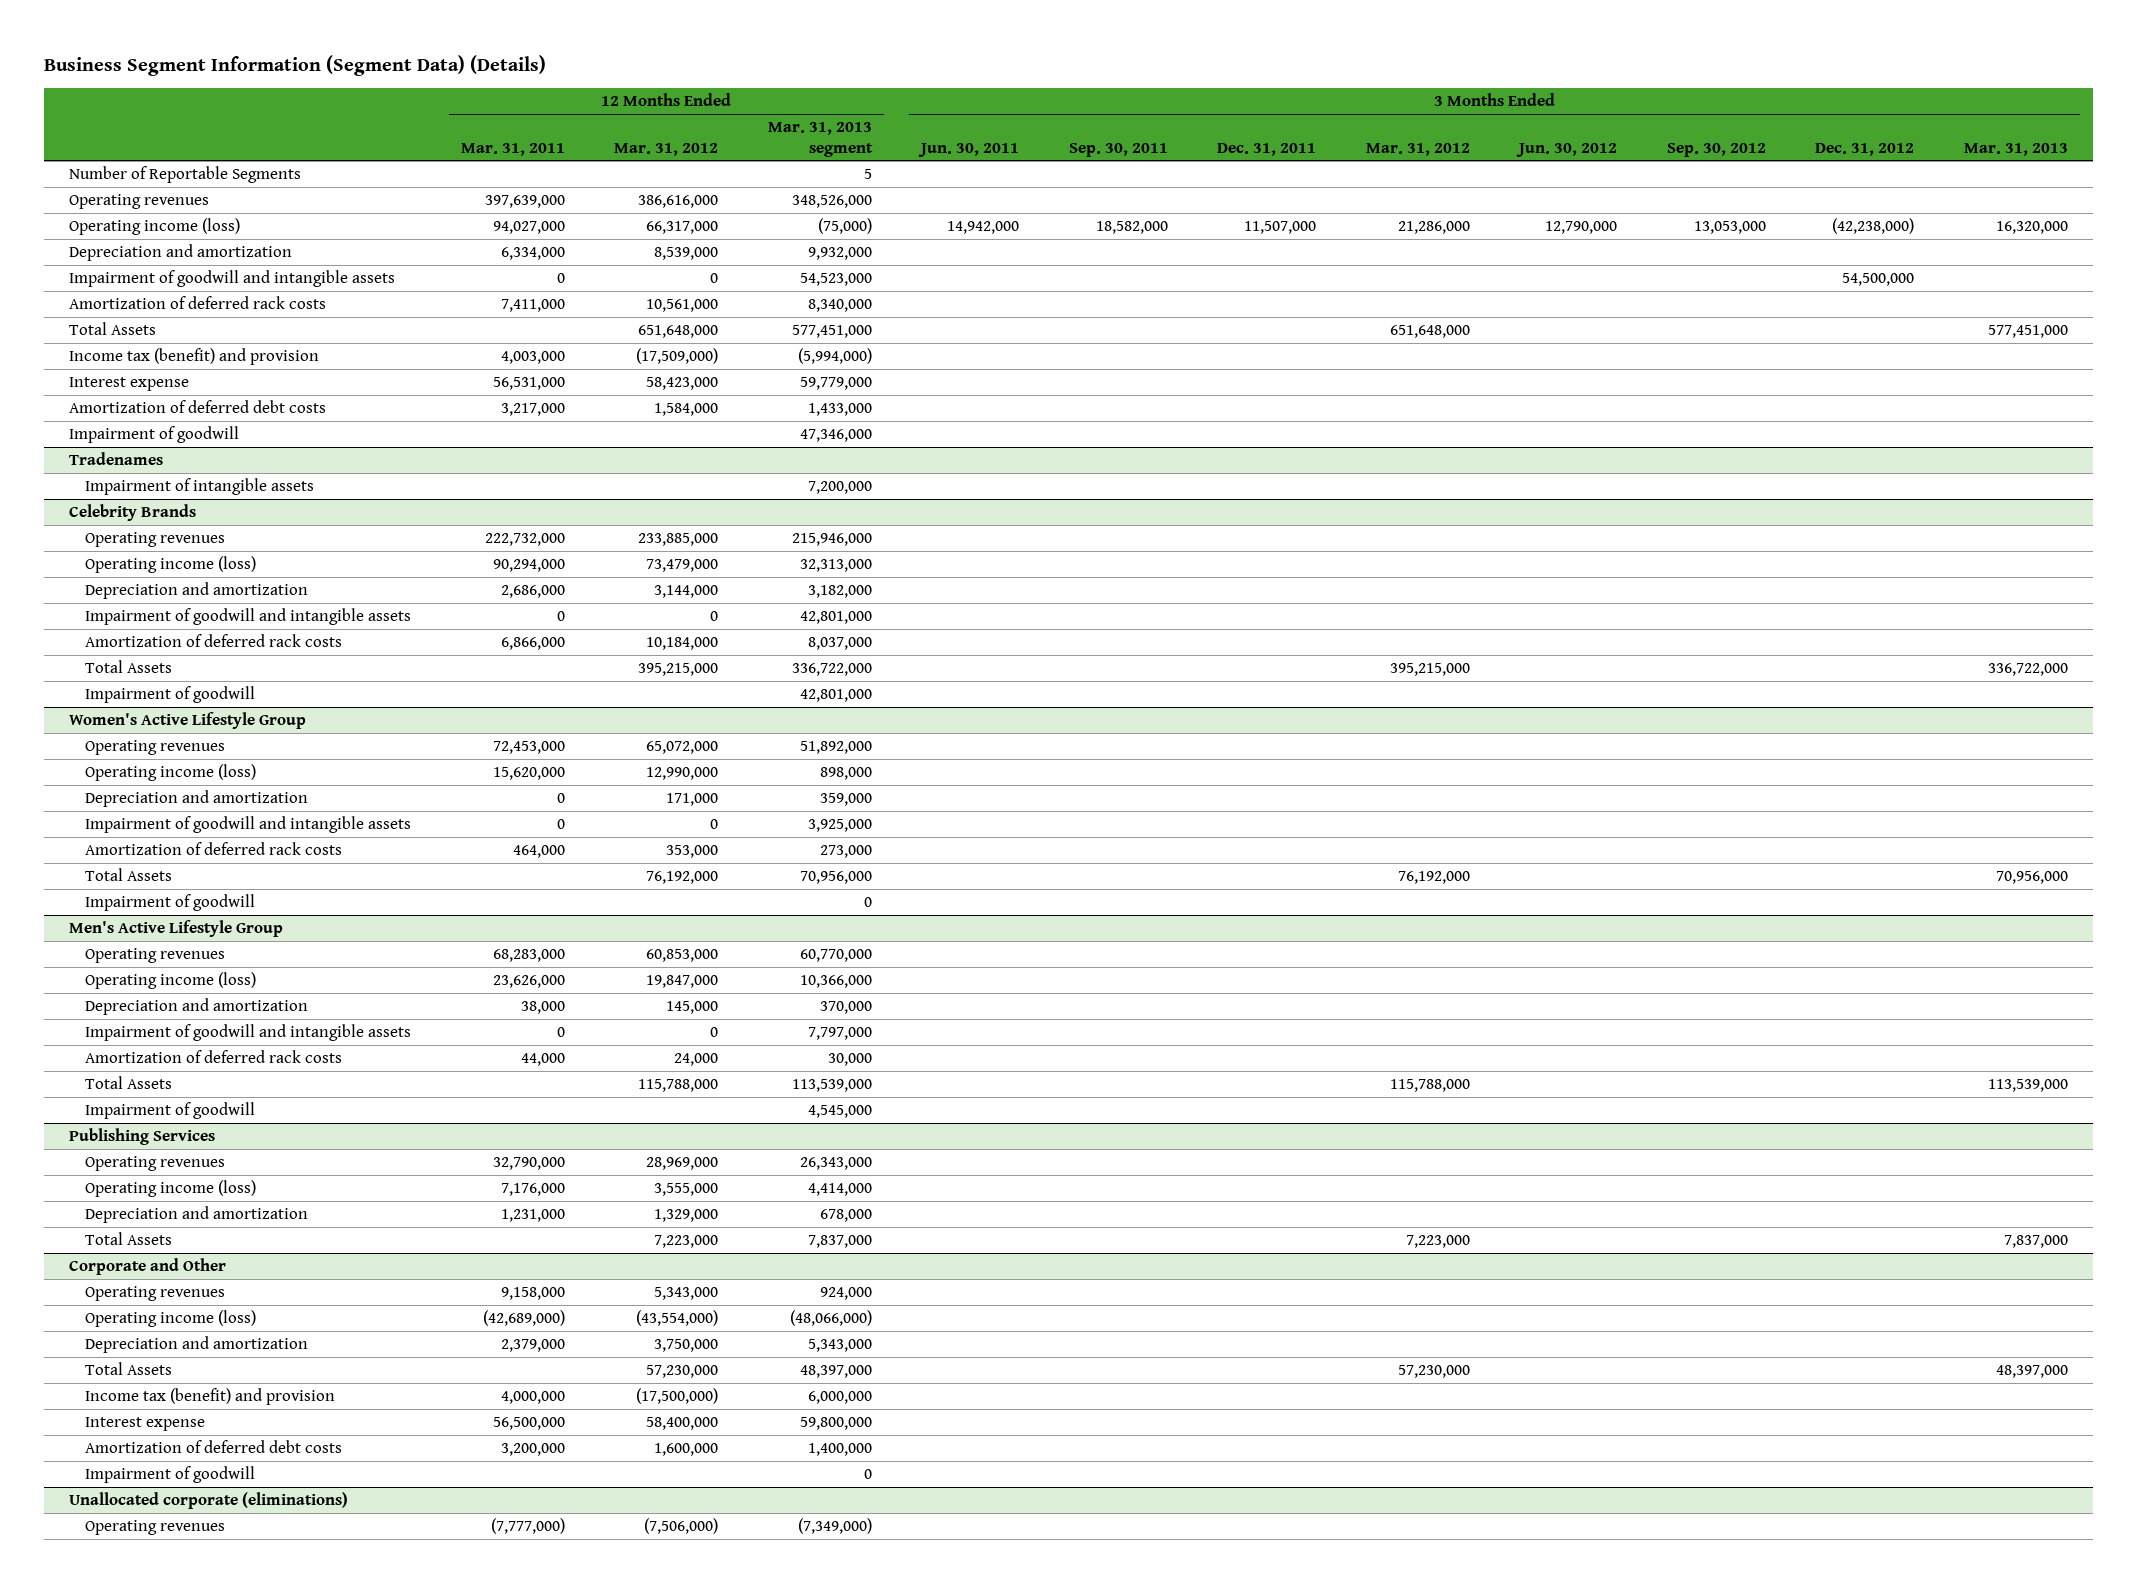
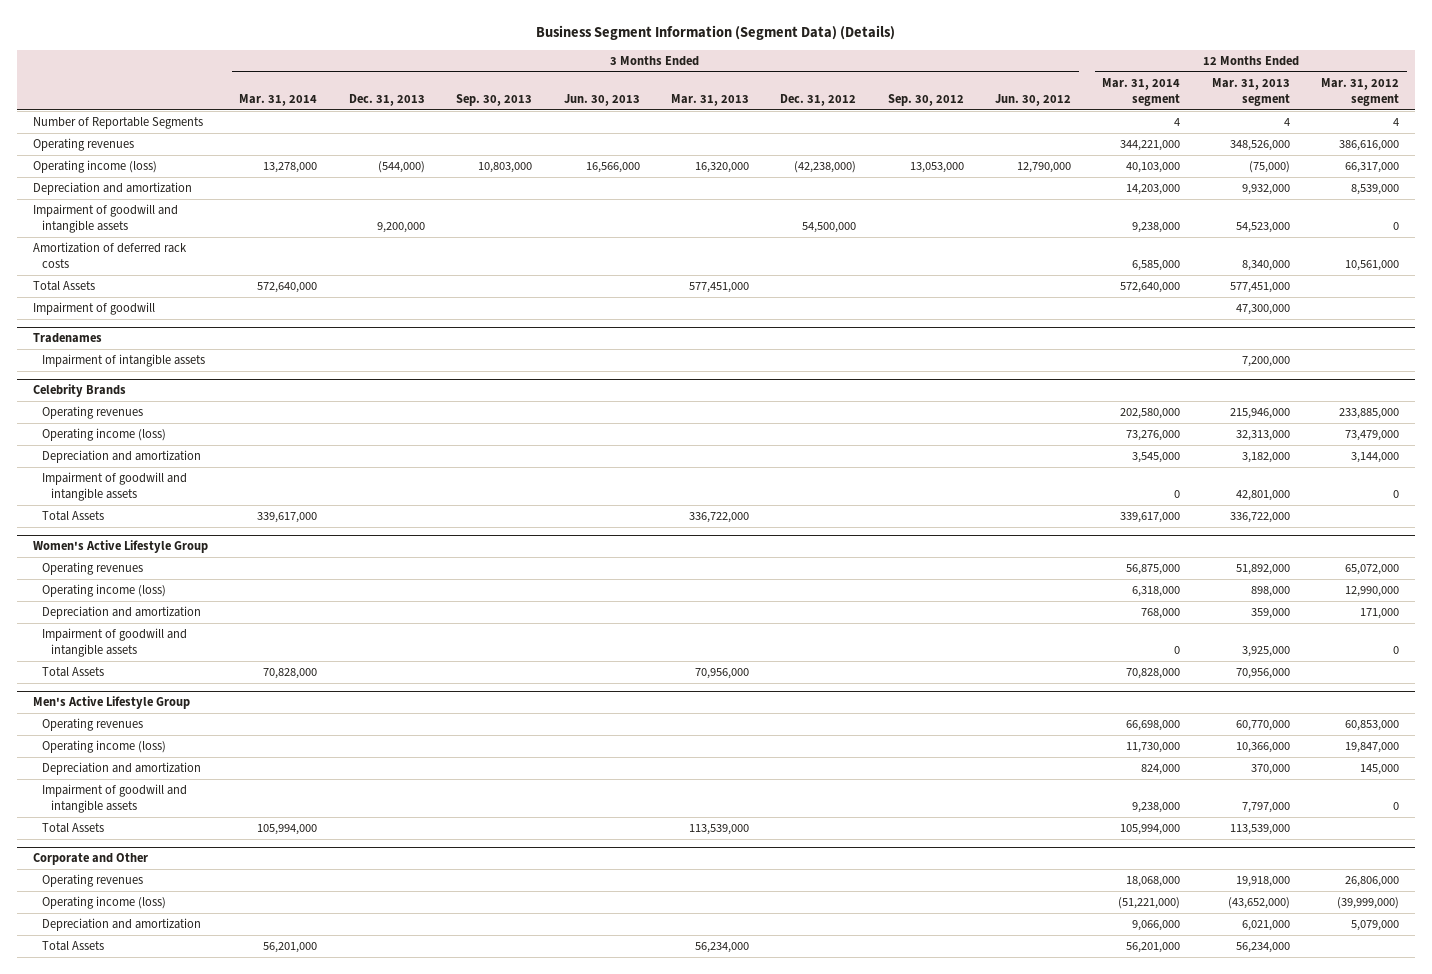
- | 12 Months Ended Mar. 31, 2011 | 12 Months Ended Mar. 31, 2012 | 12 Months Ended Mar. 31, 2013 segment | 3 Months Ended Jun. 30, 2011 | 3 Months Ended Sep. 30, 2011 | 3 Months Ended Dec. 31, 2011 | 3 Months Ended Mar. 31, 2012 | 3 Months Ended Jun. 30, 2012 | 3 Months Ended Sep. 30, 2012 | 3 Months Ended Dec. 31, 2012 | 3 Months Ended Mar. 31, 2013
+ | 3 Months Ended Mar. 31, 2014 | 3 Months Ended Dec. 31, 2013 | 3 Months Ended Sep. 30, 2013 | 3 Months Ended Jun. 30, 2013 | 3 Months Ended Mar. 31, 2013 | 3 Months Ended Dec. 31, 2012 | 3 Months Ended Sep. 30, 2012 | 3 Months Ended Jun. 30, 2012 | 12 Months Ended Mar. 31, 2014 segment | 12 Months Ended Mar. 31, 2013 segment | 12 Months Ended Mar. 31, 2012 segment
- Number of Reportable Segments | | | 5 | | | | | | | |
+ Number of Reportable Segments | | | | | | | | | 4 | 4 | 4
- Income tax (benefit) and provision | 4,003,000 | (17,509,000) | (5,994,000) | | | | | | | |
- Interest expense | 56,531,000 | 58,423,000 | 59,779,000 | | | | | | | |
- Amortization of deferred debt costs | 3,217,000 | 1,584,000 | 1,433,000 | | | | | | | |
- Impairment of goodwill | | | 47,346,000 | | | | | | | |
+ Impairment of goodwill | | | | | | | | | | 47,300,000 |
@ Celebrity Brands
- Amortization of deferred rack costs | 6,866,000 | 10,184,000 | 8,037,000 | | | | | | | |
- Impairment of goodwill | | | 42,801,000 | | | | | | | |
@ Women's Active Lifestyle Group
- Amortization of deferred rack costs | 464,000 | 353,000 | 273,000 | | | | | | | |
- Impairment of goodwill | | | 0 | | | | | | | |
@ Men's Active Lifestyle Group
- Amortization of deferred rack costs | 44,000 | 24,000 | 30,000 | | | | | | | |
- Impairment of goodwill | | | 4,545,000 | | | | | | | |
- Publishing Services
- Operating revenues | 32,790,000 | 28,969,000 | 26,343,000 | | | | | | | |
- Operating income (loss) | 7,176,000 | 3,555,000 | 4,414,000 | | | | | | | |
- Depreciation and amortization | 1,231,000 | 1,329,000 | 678,000 | | | | | | | |
- Total Assets | | 7,223,000 | 7,837,000 | | | | 7,223,000 | | | | 7,837,000
@ Corporate and Other
- Operating revenues | 9,158,000 | 5,343,000 | 924,000 | | | | | | | |
- Operating income (loss) | (42,689,000) | (43,554,000) | (48,066,000) | | | | | | | |
- Depreciation and amortization | 2,379,000 | 3,750,000 | 5,343,000 | | | | | | | |
- Total Assets | | 57,230,000 | 48,397,000 | | | | 57,230,000 | | | | 48,397,000
- Income tax (benefit) and provision | 4,000,000 | (17,500,000) | 6,000,000 | | | | | | | |
- Interest expense | 56,500,000 | 58,400,000 | 59,800,000 | | | | | | | |
- Amortization of deferred debt costs | 3,200,000 | 1,600,000 | 1,400,000 | | | | | | | |
- Impairment of goodwill | | | 0 | | | | | | | |
- Unallocated corporate (eliminations)
- Operating revenues | (7,777,000) | (7,506,000) | (7,349,000) | | | | | | | |
@ Corporate and Other
+ Operating revenues | | | | | | | | | 18,068,000 | 19,918,000 | 26,806,000
+ Operating income (loss) | | | | | | | | | (51,221,000) | (43,652,000) | (39,999,000)
+ Depreciation and amortization | | | | | | | | | 9,066,000 | 6,021,000 | 5,079,000
+ Total Assets | 56,201,000 | | | | 56,234,000 | | | | 56,201,000 | 56,234,000 |

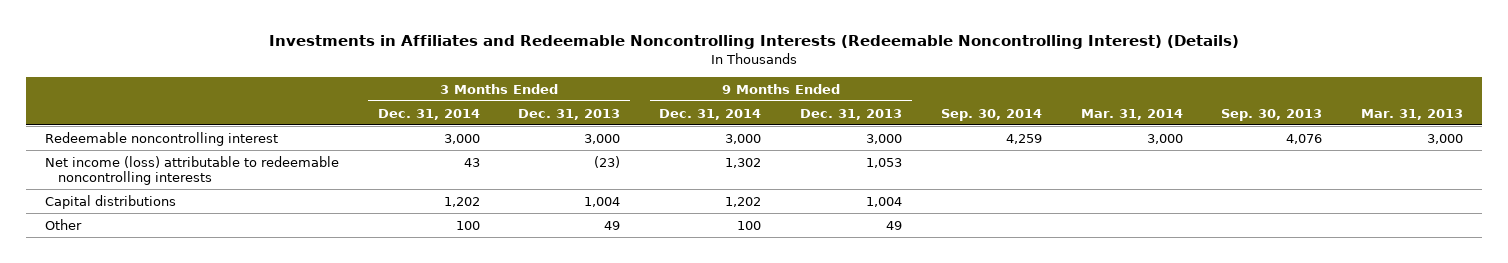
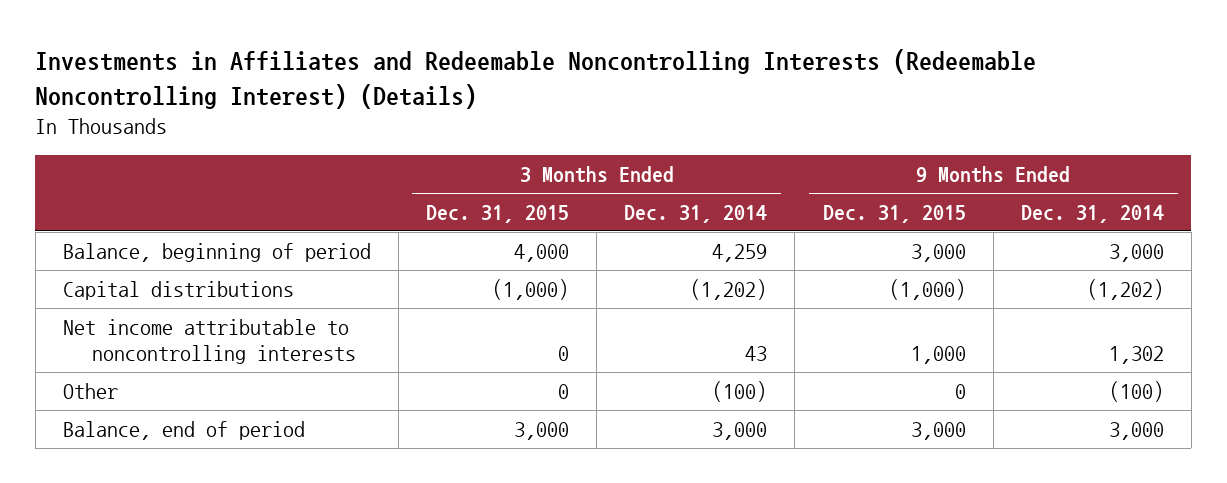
- | 3 Months Ended Dec. 31, 2014 | 3 Months Ended Dec. 31, 2013 | 9 Months Ended Dec. 31, 2014 | 9 Months Ended Dec. 31, 2013 | Sep. 30, 2014 | Mar. 31, 2014 | Sep. 30, 2013 | Mar. 31, 2013
+ | 3 Months Ended Dec. 31, 2015 | 3 Months Ended Dec. 31, 2014 | 9 Months Ended Dec. 31, 2015 | 9 Months Ended Dec. 31, 2014
- Redeemable noncontrolling interest | 3,000 | 3,000 | 3,000 | 3,000 | 4,259 | 3,000 | 4,076 | 3,000
- Net income (loss) attributable to redeemable noncontrolling interests | 43 | (23) | 1,302 | 1,053 | | | |
- Capital distributions | 1,202 | 1,004 | 1,202 | 1,004 | | | |
- Other | 100 | 49 | 100 | 49 | | | |
+ Balance, beginning of period | 4,000 | 4,259 | 3,000 | 3,000
+ Capital distributions | (1,000) | (1,202) | (1,000) | (1,202)
+ Net income attributable to noncontrolling interests | 0 | 43 | 1,000 | 1,302
+ Other | 0 | (100) | 0 | (100)
+ Balance, end of period | 3,000 | 3,000 | 3,000 | 3,000

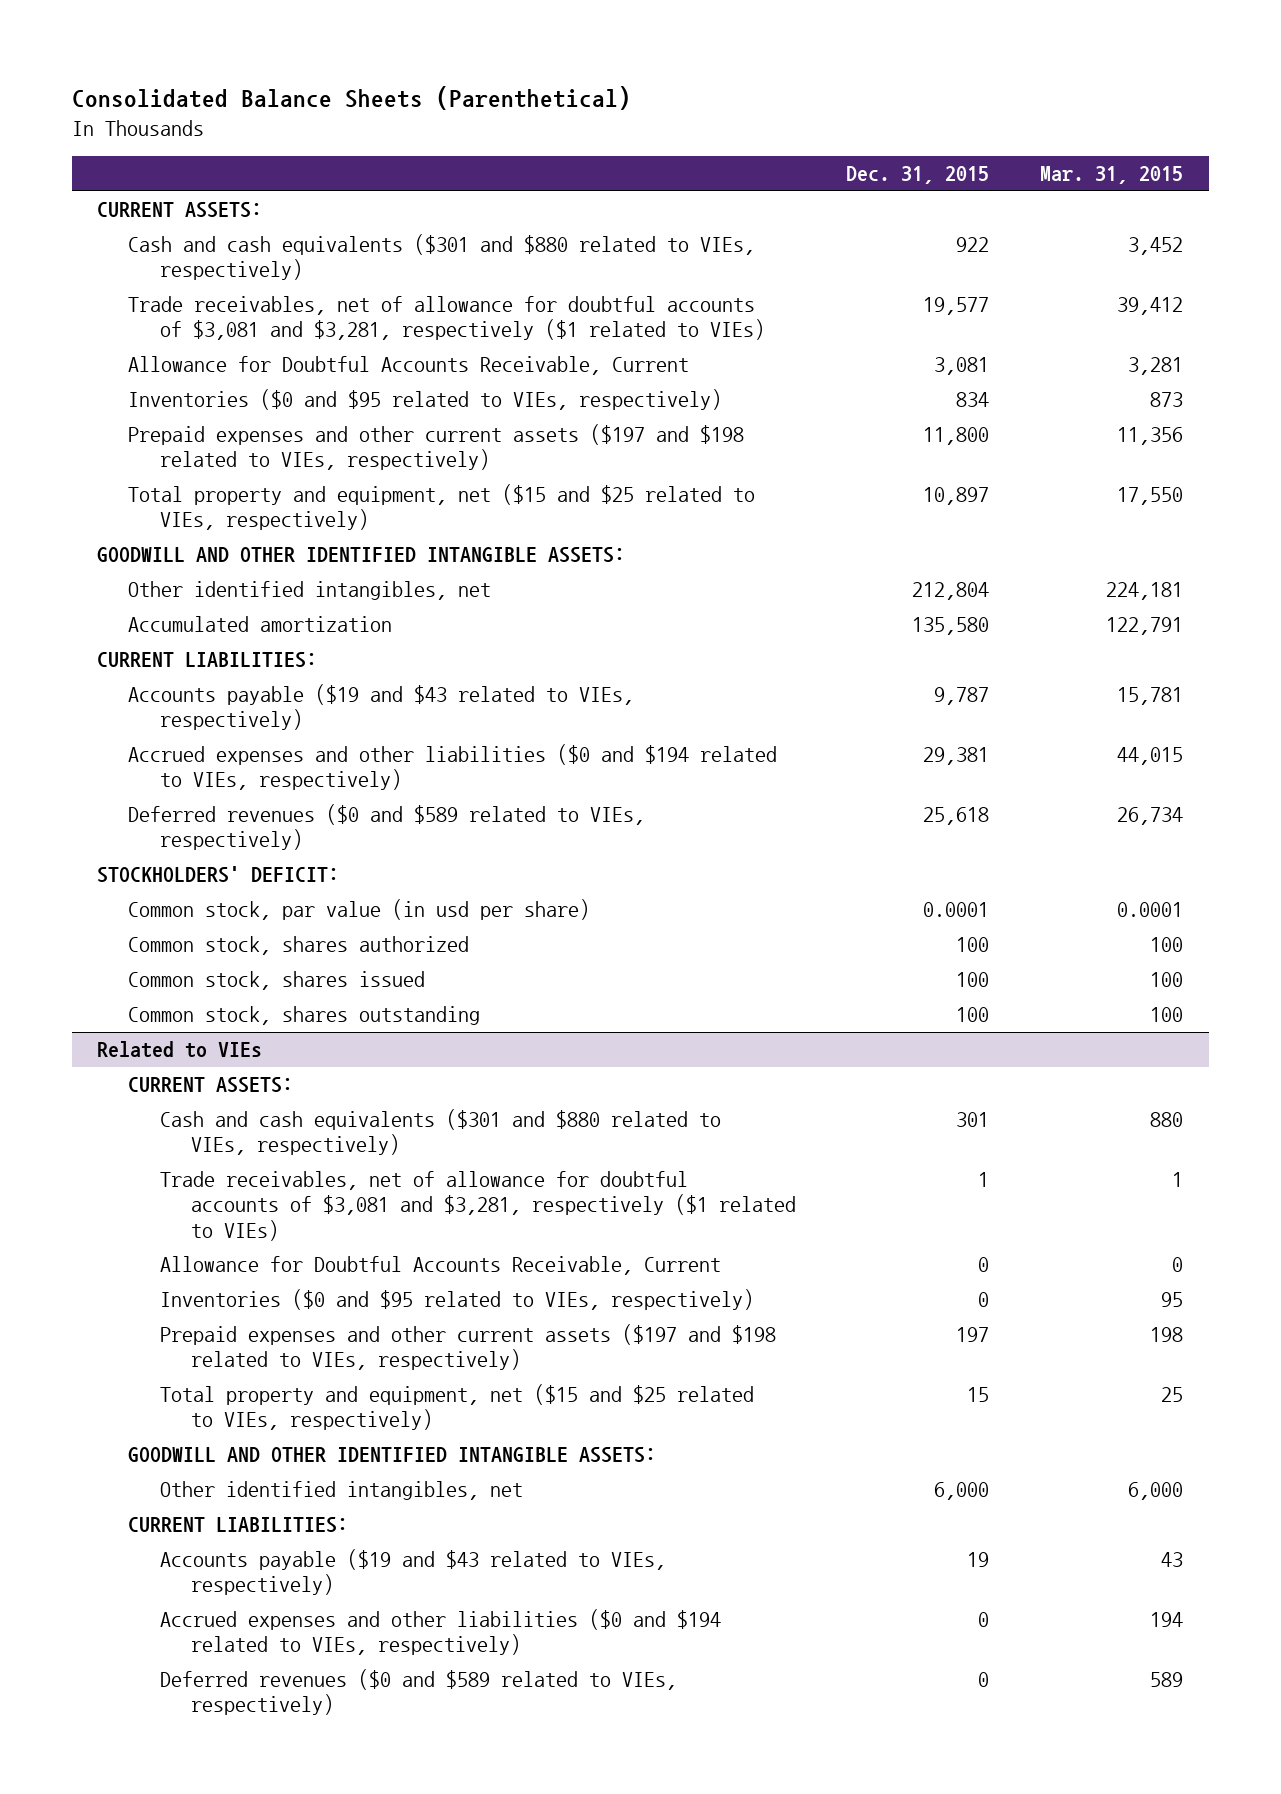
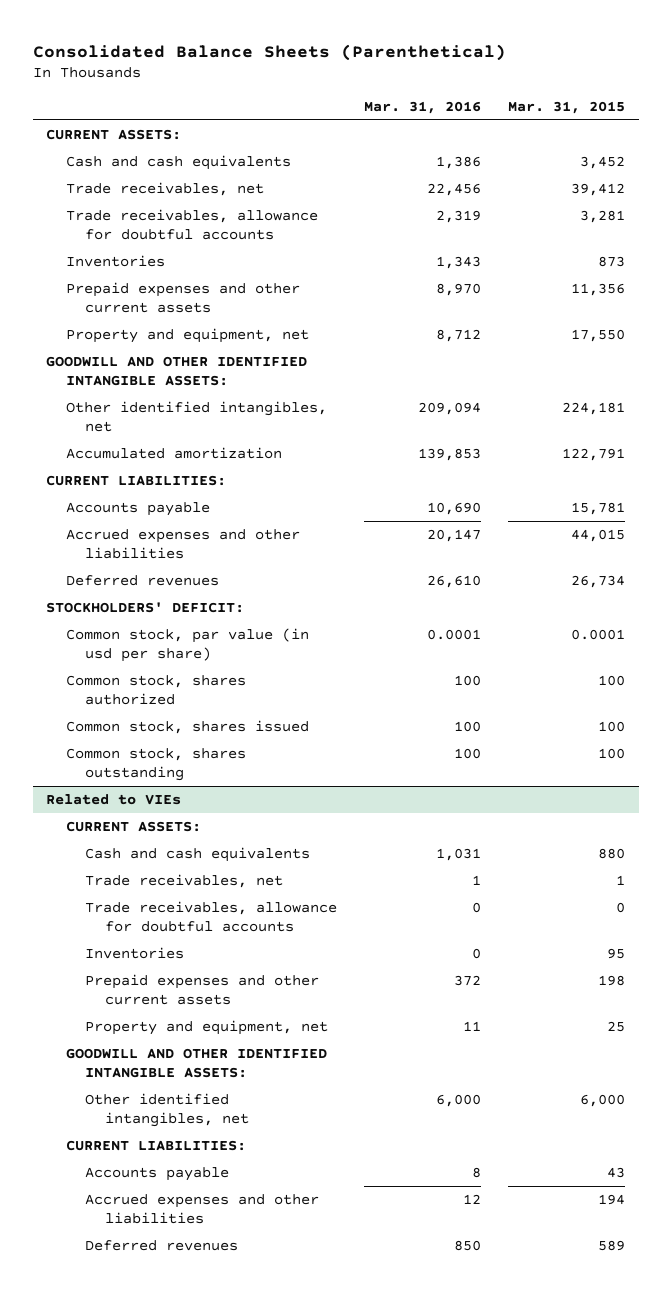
- | Dec. 31, 2015 | Mar. 31, 2015
+ | Mar. 31, 2016 | Mar. 31, 2015
- Cash and cash equivalents ($301 and $880 related to VIEs, respectively) | 922 | 3,452
- Trade receivables, net of allowance for doubtful accounts of $3,081 and $3,281, respectively ($1 related to VIEs) | 19,577 | 39,412
- Allowance for Doubtful Accounts Receivable, Current | 3,081 | 3,281
- Inventories ($0 and $95 related to VIEs, respectively) | 834 | 873
- Prepaid expenses and other current assets ($197 and $198 related to VIEs, respectively) | 11,800 | 11,356
- Total property and equipment, net ($15 and $25 related to VIEs, respectively) | 10,897 | 17,550
+ Cash and cash equivalents | 1,386 | 3,452
+ Trade receivables, net | 22,456 | 39,412
+ Trade receivables, allowance for doubtful accounts | 2,319 | 3,281
+ Inventories | 1,343 | 873
+ Prepaid expenses and other current assets | 8,970 | 11,356
+ Property and equipment, net | 8,712 | 17,550
- Accounts payable ($19 and $43 related to VIEs, respectively) | 9,787 | 15,781
- Accrued expenses and other liabilities ($0 and $194 related to VIEs, respectively) | 29,381 | 44,015
- Deferred revenues ($0 and $589 related to VIEs, respectively) | 25,618 | 26,734
+ Accounts payable | 10,690 | 15,781
+ Accrued expenses and other liabilities | 20,147 | 44,015
+ Deferred revenues | 26,610 | 26,734
@ Related to VIEs
- Cash and cash equivalents ($301 and $880 related to VIEs, respectively) | 301 | 880
- Trade receivables, net of allowance for doubtful accounts of $3,081 and $3,281, respectively ($1 related to VIEs) | 1 | 1
- Allowance for Doubtful Accounts Receivable, Current | 0 | 0
- Inventories ($0 and $95 related to VIEs, respectively) | 0 | 95
- Prepaid expenses and other current assets ($197 and $198 related to VIEs, respectively) | 197 | 198
- Total property and equipment, net ($15 and $25 related to VIEs, respectively) | 15 | 25
+ Cash and cash equivalents | 1,031 | 880
+ Trade receivables, net | 1 | 1
+ Trade receivables, allowance for doubtful accounts | 0 | 0
+ Inventories | 0 | 95
+ Prepaid expenses and other current assets | 372 | 198
+ Property and equipment, net | 11 | 25
- Accounts payable ($19 and $43 related to VIEs, respectively) | 19 | 43
- Accrued expenses and other liabilities ($0 and $194 related to VIEs, respectively) | 0 | 194
- Deferred revenues ($0 and $589 related to VIEs, respectively) | 0 | 589
+ Accounts payable | 8 | 43
+ Accrued expenses and other liabilities | 12 | 194
+ Deferred revenues | 850 | 589

